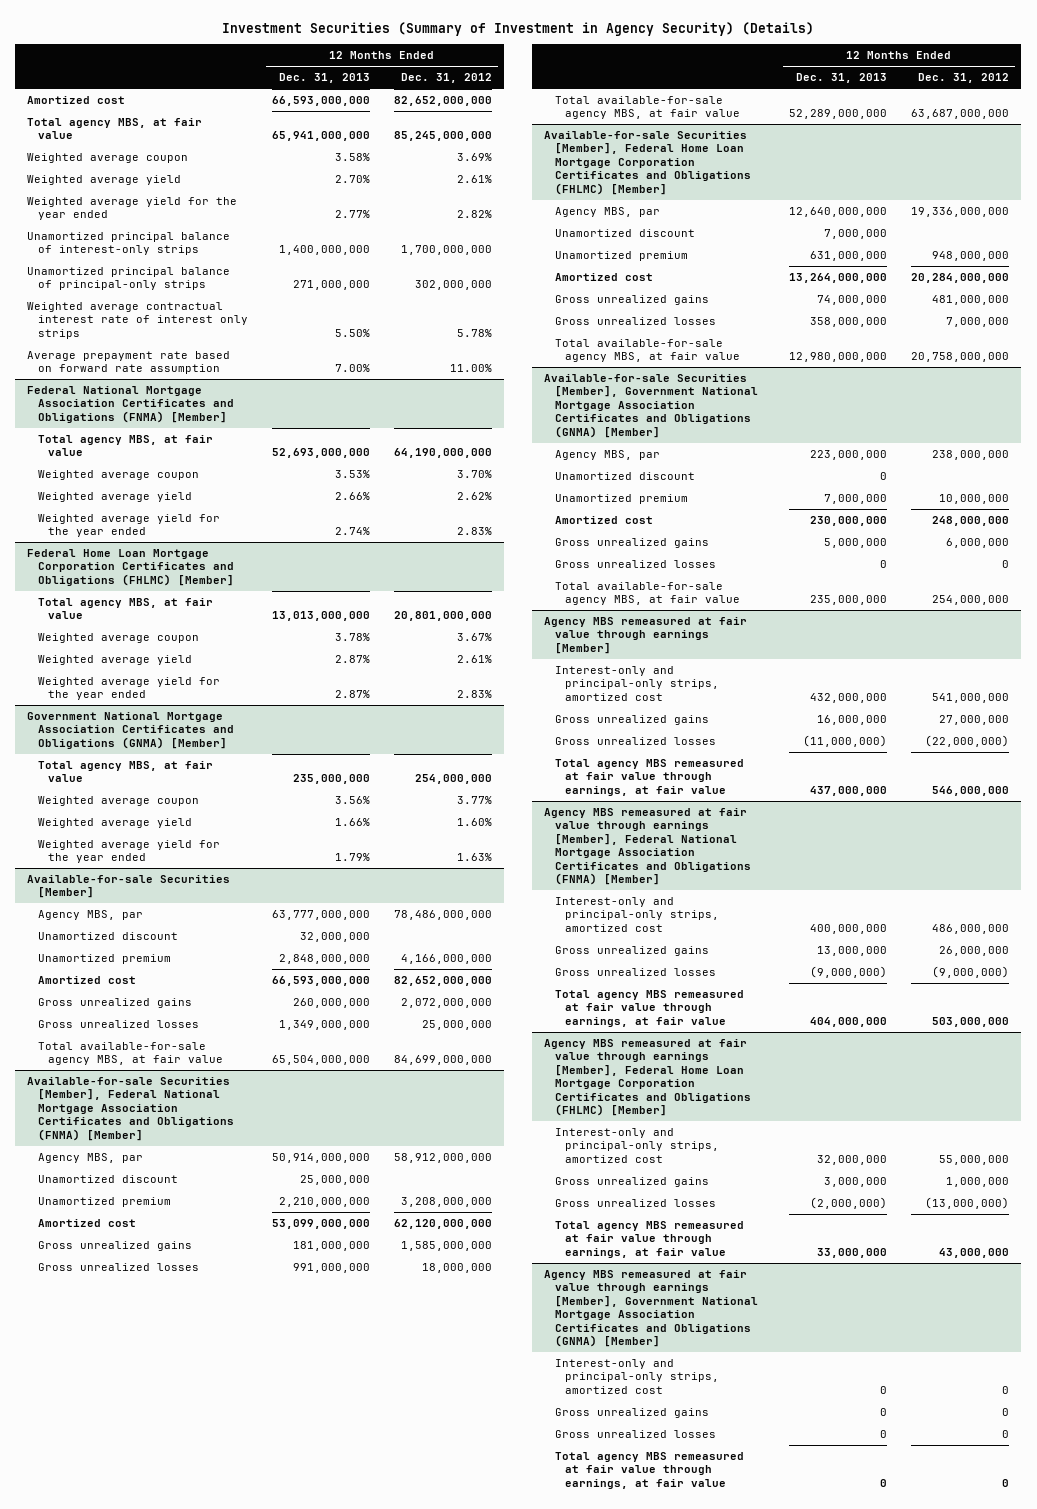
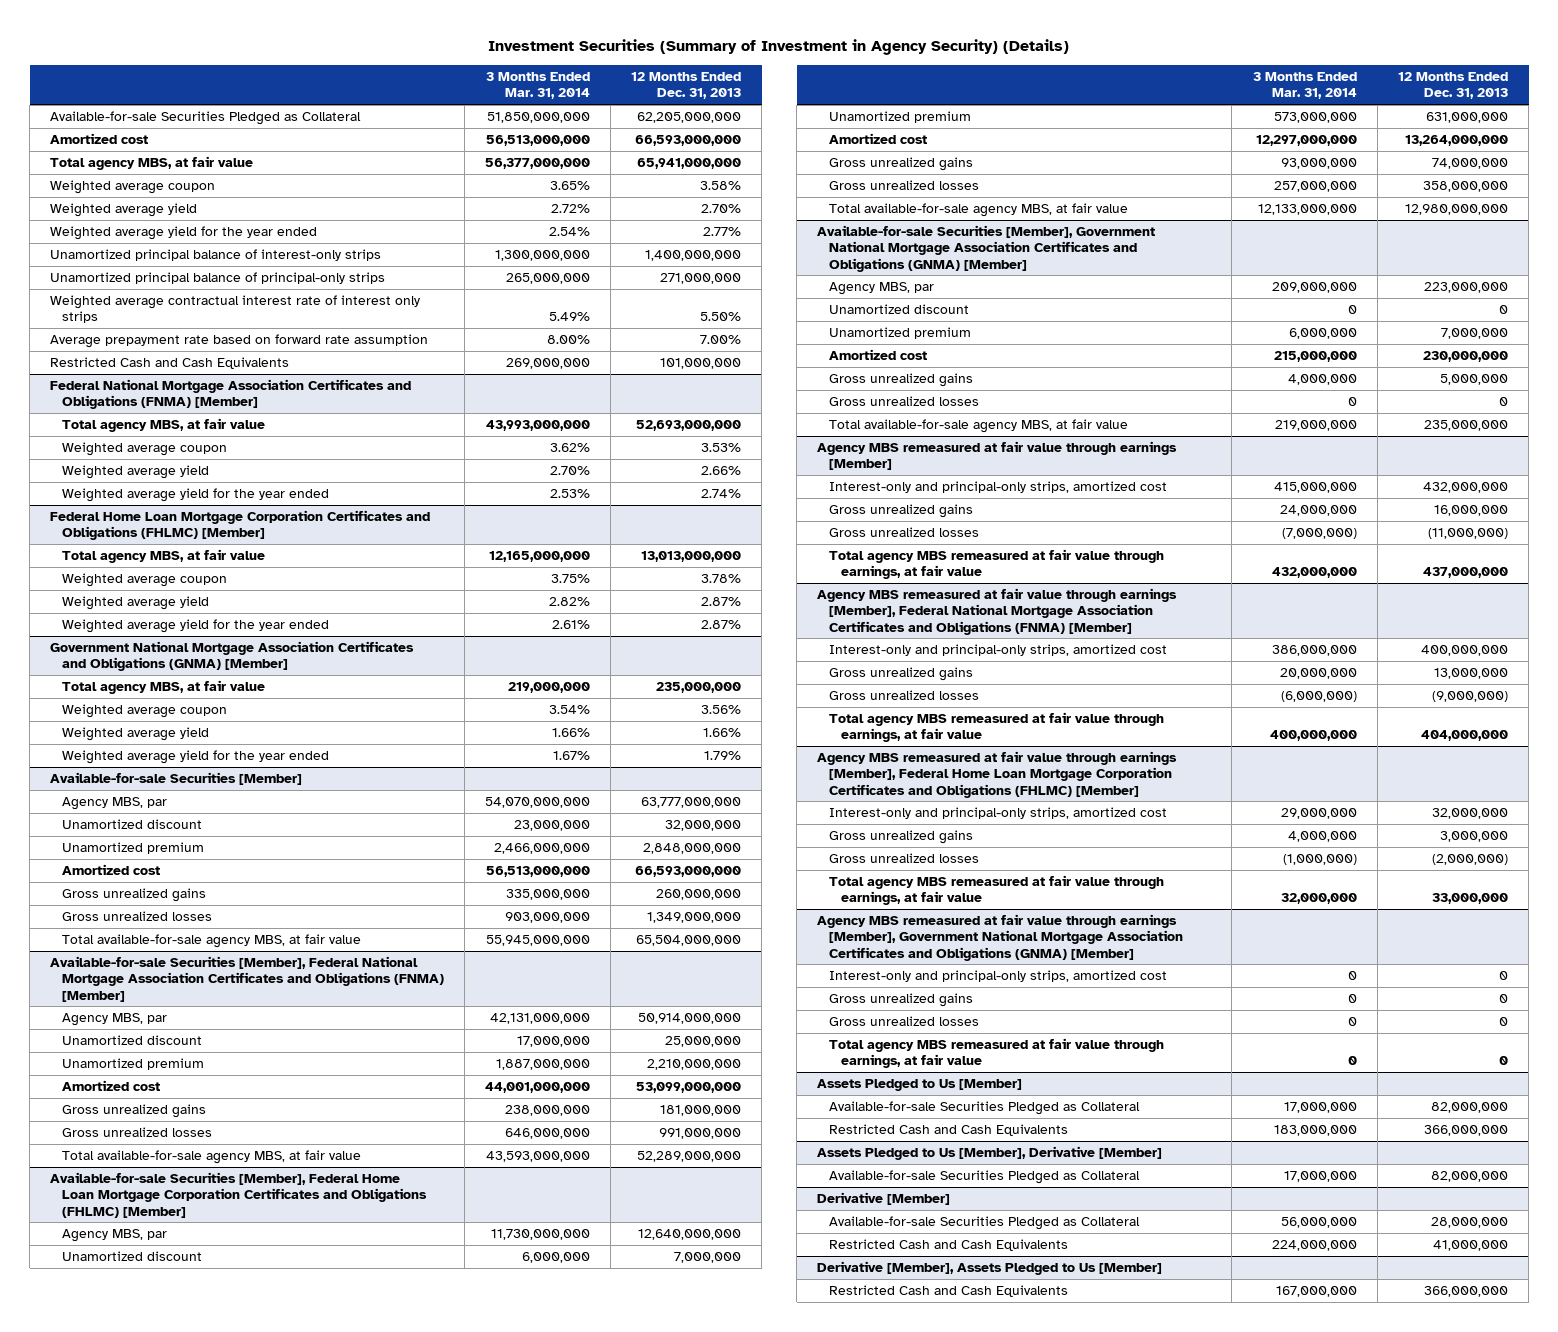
- | 12 Months Ended Dec. 31, 2013 | 12 Months Ended Dec. 31, 2012
+ | 3 Months Ended Mar. 31, 2014 | 12 Months Ended Dec. 31, 2013
+ Available-for-sale Securities Pledged as Collateral | 51,850,000,000 | 62,205,000,000
+ Restricted Cash and Cash Equivalents | 269,000,000 | 101,000,000
+ Assets Pledged to Us [Member]
+ Available-for-sale Securities Pledged as Collateral | 17,000,000 | 82,000,000
+ Restricted Cash and Cash Equivalents | 183,000,000 | 366,000,000
+ Assets Pledged to Us [Member], Derivative [Member]
+ Available-for-sale Securities Pledged as Collateral | 17,000,000 | 82,000,000
+ Derivative [Member]
+ Available-for-sale Securities Pledged as Collateral | 56,000,000 | 28,000,000
+ Restricted Cash and Cash Equivalents | 224,000,000 | 41,000,000
+ Derivative [Member], Assets Pledged to Us [Member]
+ Restricted Cash and Cash Equivalents | 167,000,000 | 366,000,000

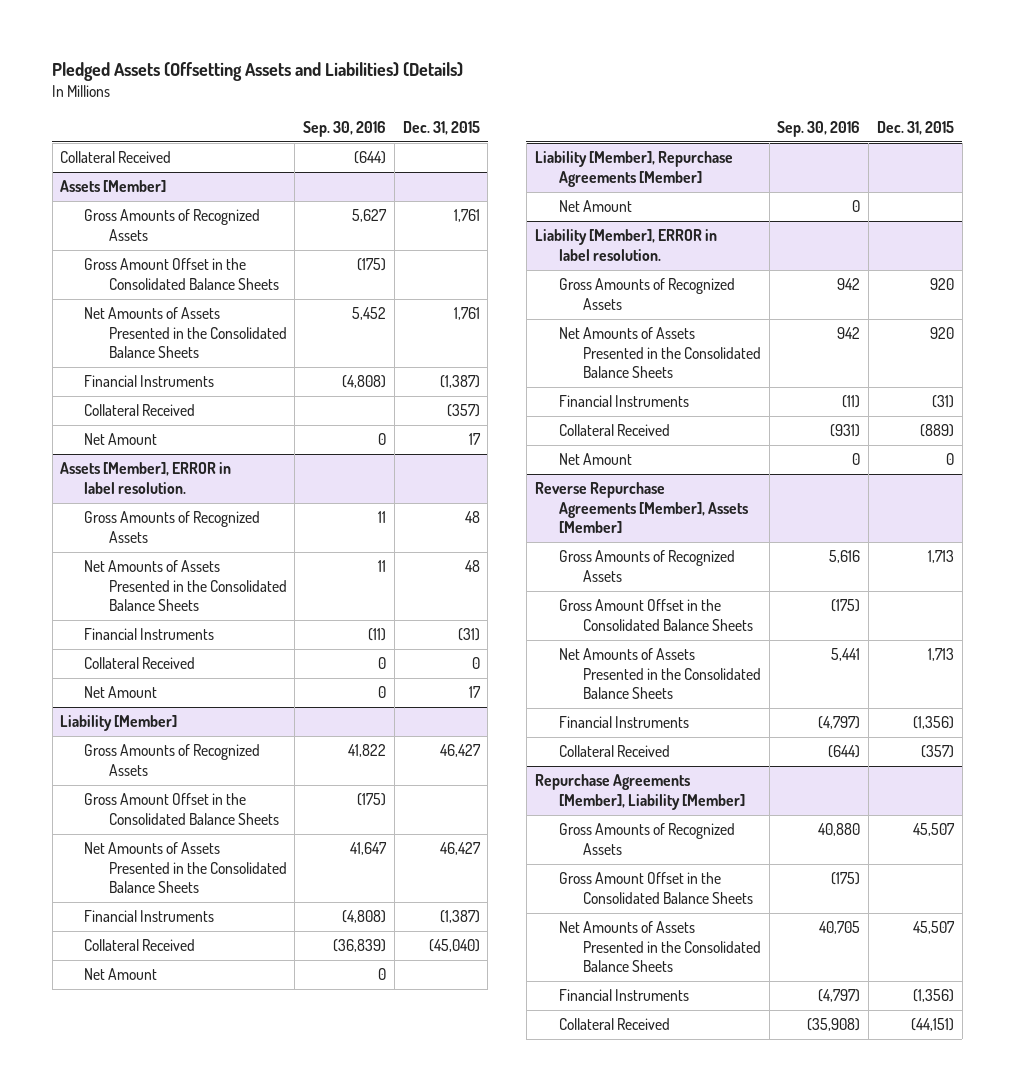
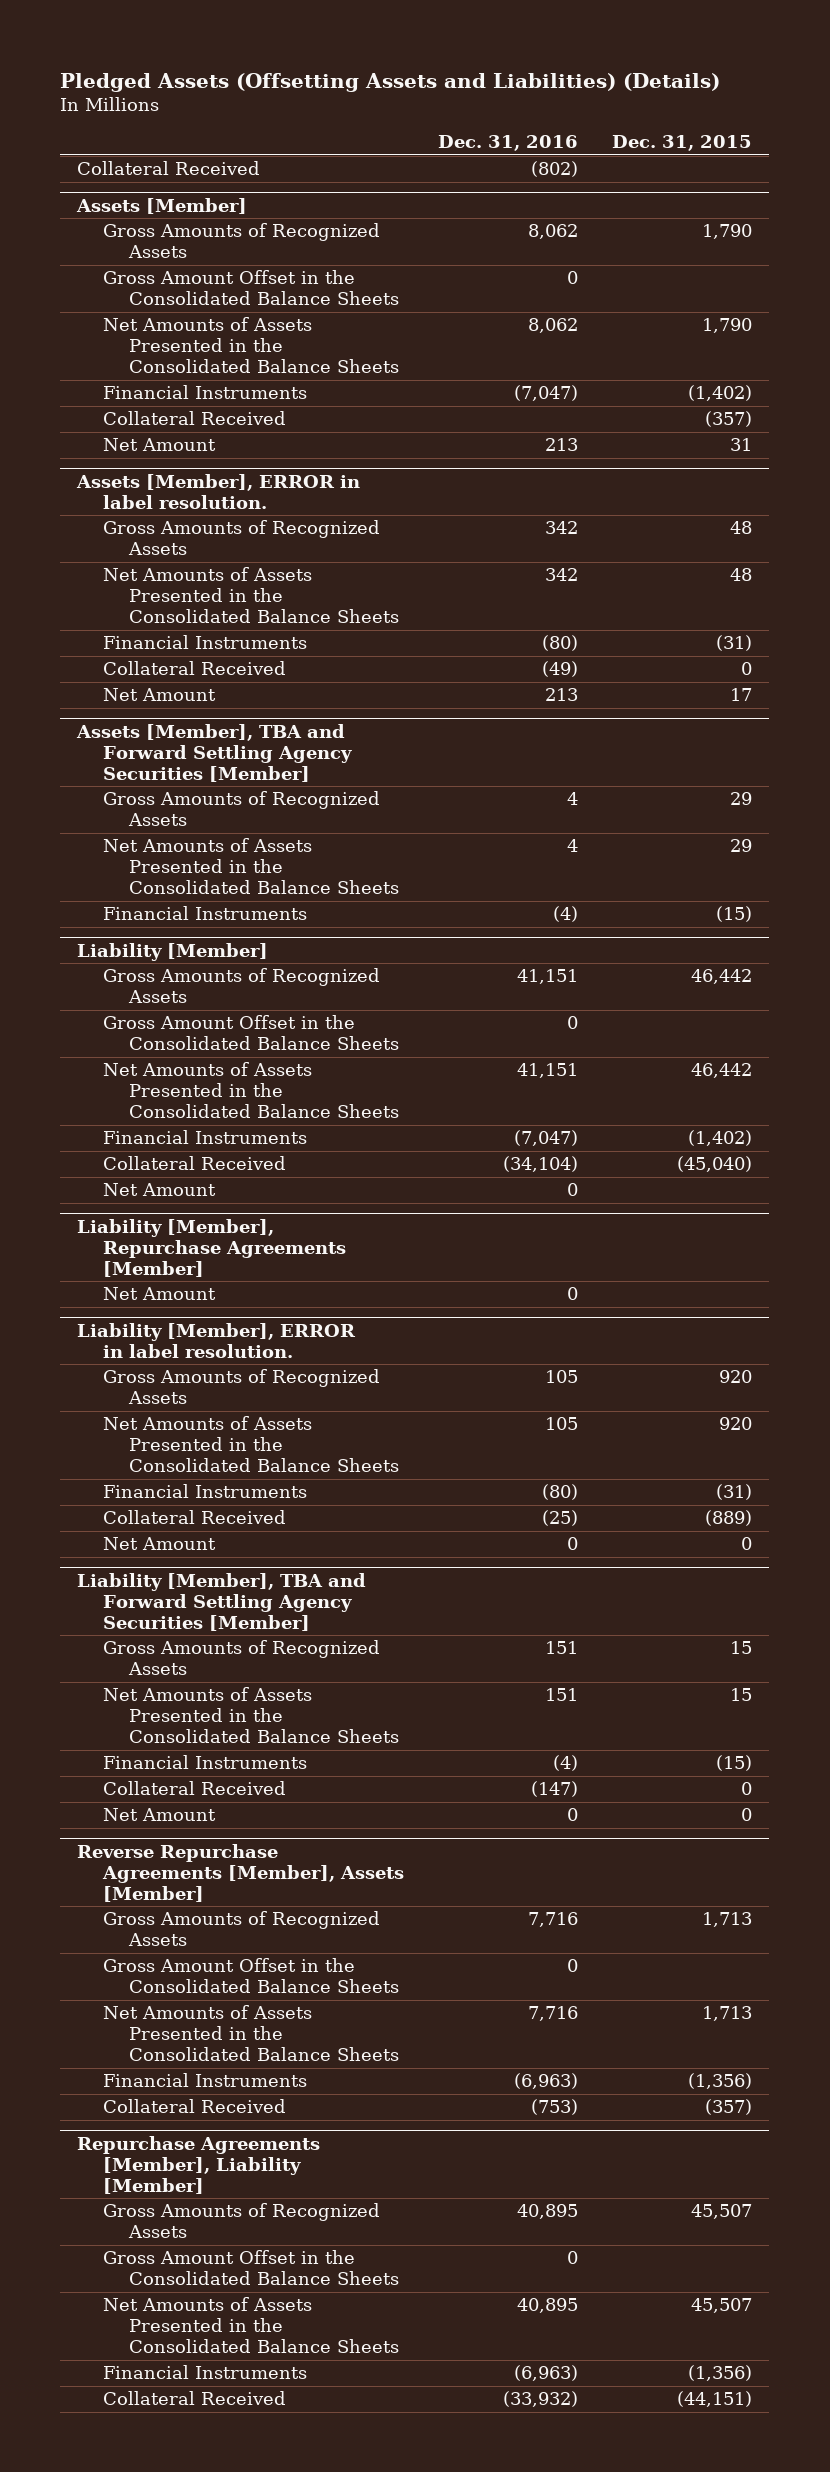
- | Sep. 30, 2016 | Dec. 31, 2015
+ | Dec. 31, 2016 | Dec. 31, 2015
@ Assets [Member]
- Gross Amounts of Recognized Assets | 5,627 | 1,761
+ Gross Amounts of Recognized Assets | 8,062 | 1,790
- Net Amounts of Assets Presented in the Consolidated Balance Sheets | 5,452 | 1,761
- Financial Instruments | (4,808) | (1,387)
+ Net Amounts of Assets Presented in the Consolidated Balance Sheets | 8,062 | 1,790
+ Financial Instruments | (7,047) | (1,402)
- Net Amount | 0 | 17
+ Net Amount | 213 | 31
+ Assets [Member], TBA and Forward Settling Agency Securities [Member]
+ Gross Amounts of Recognized Assets | 4 | 29
+ Net Amounts of Assets Presented in the Consolidated Balance Sheets | 4 | 29
+ Financial Instruments | (4) | (15)
@ Liability [Member]
- Gross Amounts of Recognized Assets | 41,822 | 46,427
+ Gross Amounts of Recognized Assets | 41,151 | 46,442
- Net Amounts of Assets Presented in the Consolidated Balance Sheets | 41,647 | 46,427
- Financial Instruments | (4,808) | (1,387)
+ Net Amounts of Assets Presented in the Consolidated Balance Sheets | 41,151 | 46,442
+ Financial Instruments | (7,047) | (1,402)
+ Liability [Member], TBA and Forward Settling Agency Securities [Member]
+ Gross Amounts of Recognized Assets | 151 | 15
+ Net Amounts of Assets Presented in the Consolidated Balance Sheets | 151 | 15
+ Financial Instruments | (4) | (15)
+ Collateral Received | (147) | 0
+ Net Amount | 0 | 0

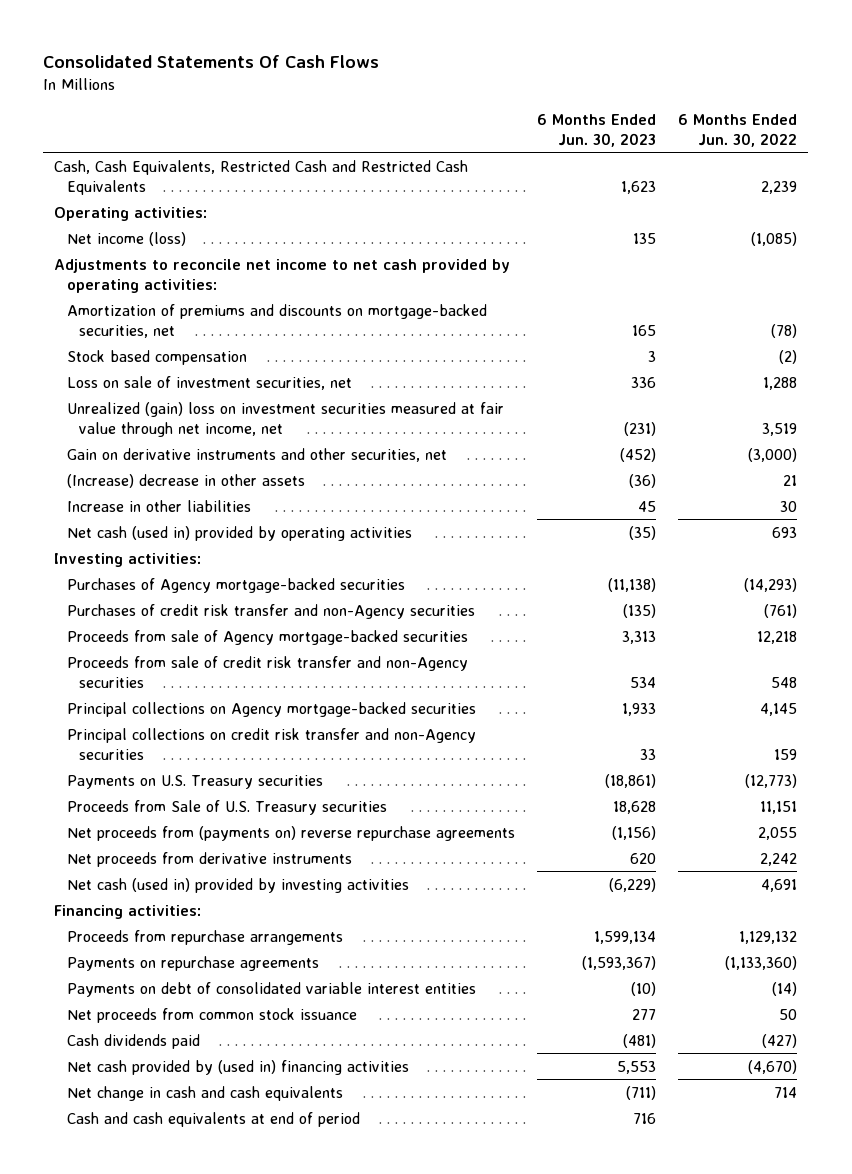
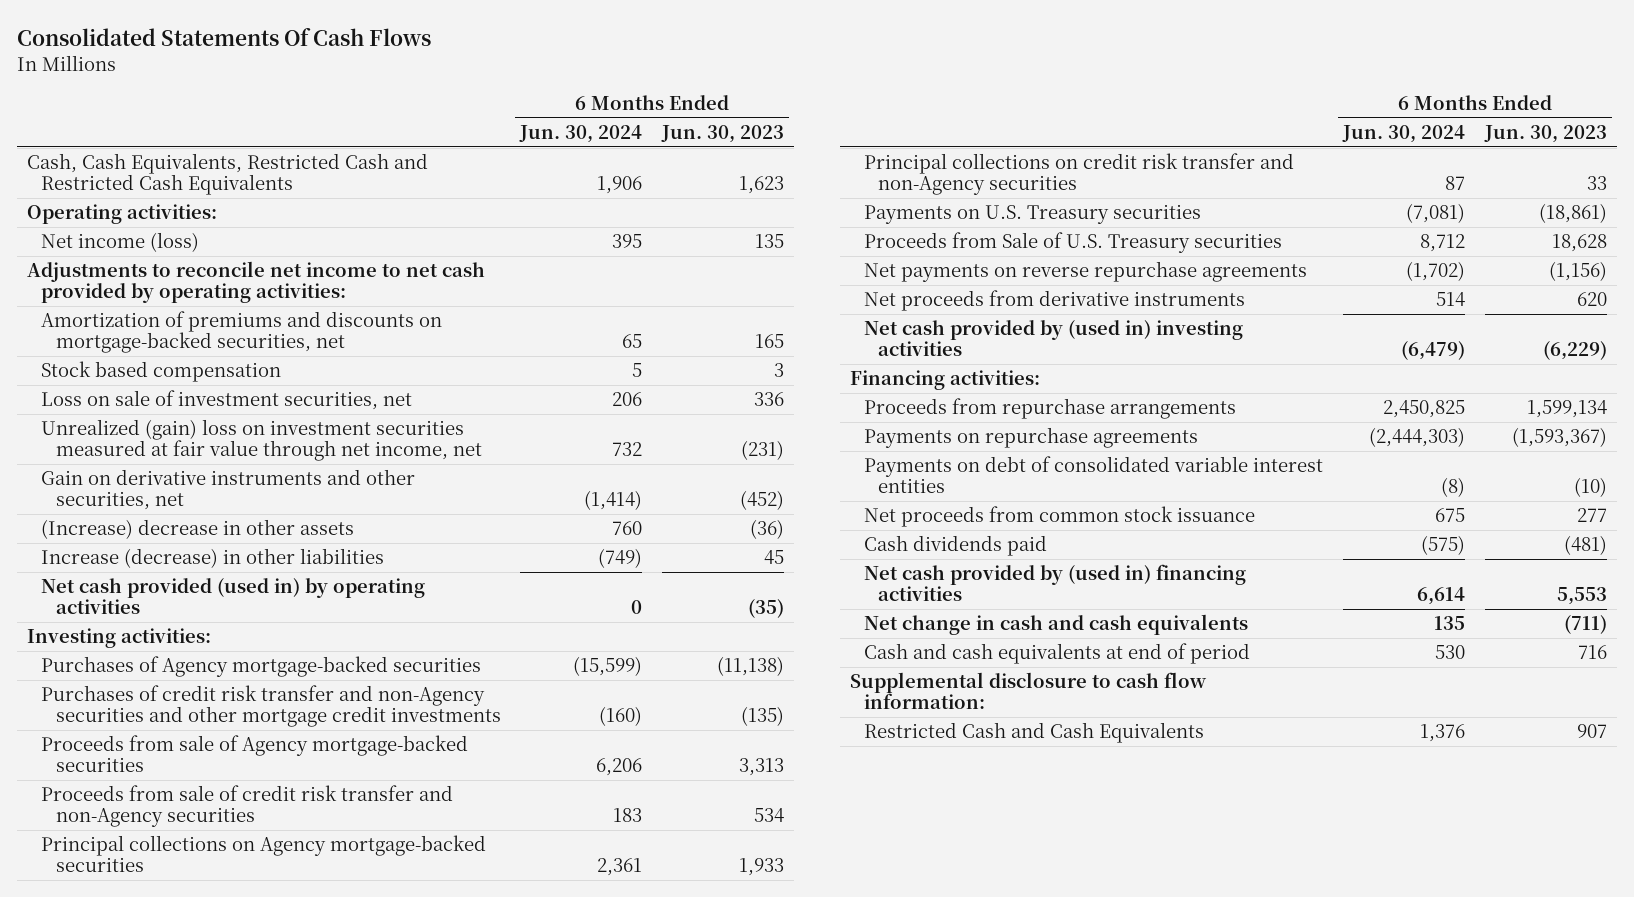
- | 6 Months Ended Jun. 30, 2023 | 6 Months Ended Jun. 30, 2022
+ | 6 Months Ended Jun. 30, 2024 | 6 Months Ended Jun. 30, 2023
- Increase in other liabilities | 45 | 30
- Net cash (used in) provided by operating activities | (35) | 693
+ Increase (decrease) in other liabilities | (749) | 45
+ Net cash provided (used in) by operating activities | 0 | (35)
- Purchases of credit risk transfer and non-Agency securities | (135) | (761)
+ Purchases of credit risk transfer and non-Agency securities and other mortgage credit investments | (160) | (135)
- Net proceeds from (payments on) reverse repurchase agreements | (1,156) | 2,055
+ Net payments on reverse repurchase agreements | (1,702) | (1,156)
- Net cash (used in) provided by investing activities | (6,229) | 4,691
+ Net cash provided by (used in) investing activities | (6,479) | (6,229)
+ Supplemental disclosure to cash flow information:
+ Restricted Cash and Cash Equivalents | 1,376 | 907

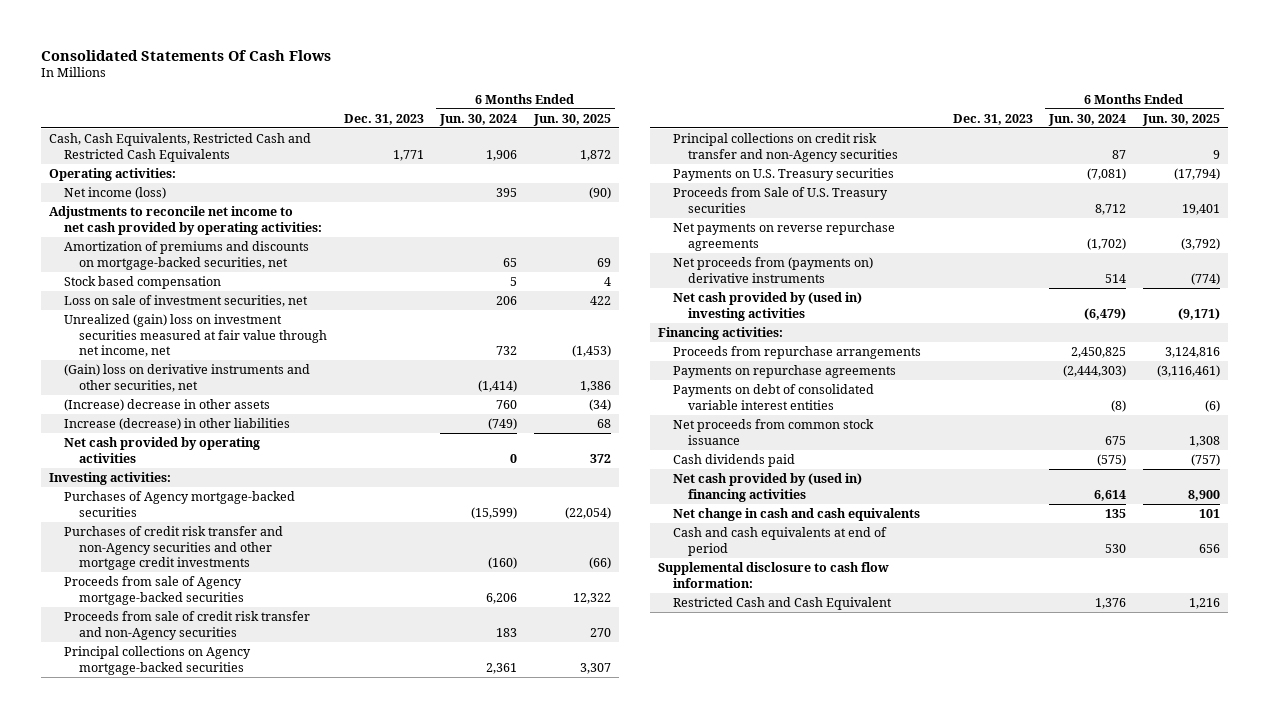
- | 6 Months Ended Jun. 30, 2024 | 6 Months Ended Jun. 30, 2023
+ | Dec. 31, 2023 | 6 Months Ended Jun. 30, 2024 | 6 Months Ended Jun. 30, 2025
- Gain on derivative instruments and other securities, net | (1,414) | (452)
+ (Gain) loss on derivative instruments and other securities, net | | (1,414) | 1,386
- Net cash provided (used in) by operating activities | 0 | (35)
+ Net cash provided by operating activities | | 0 | 372
- Net proceeds from derivative instruments | 514 | 620
+ Net proceeds from (payments on) derivative instruments | | 514 | (774)
- Restricted Cash and Cash Equivalents | 1,376 | 907
+ Restricted Cash and Cash Equivalent | | 1,376 | 1,216

